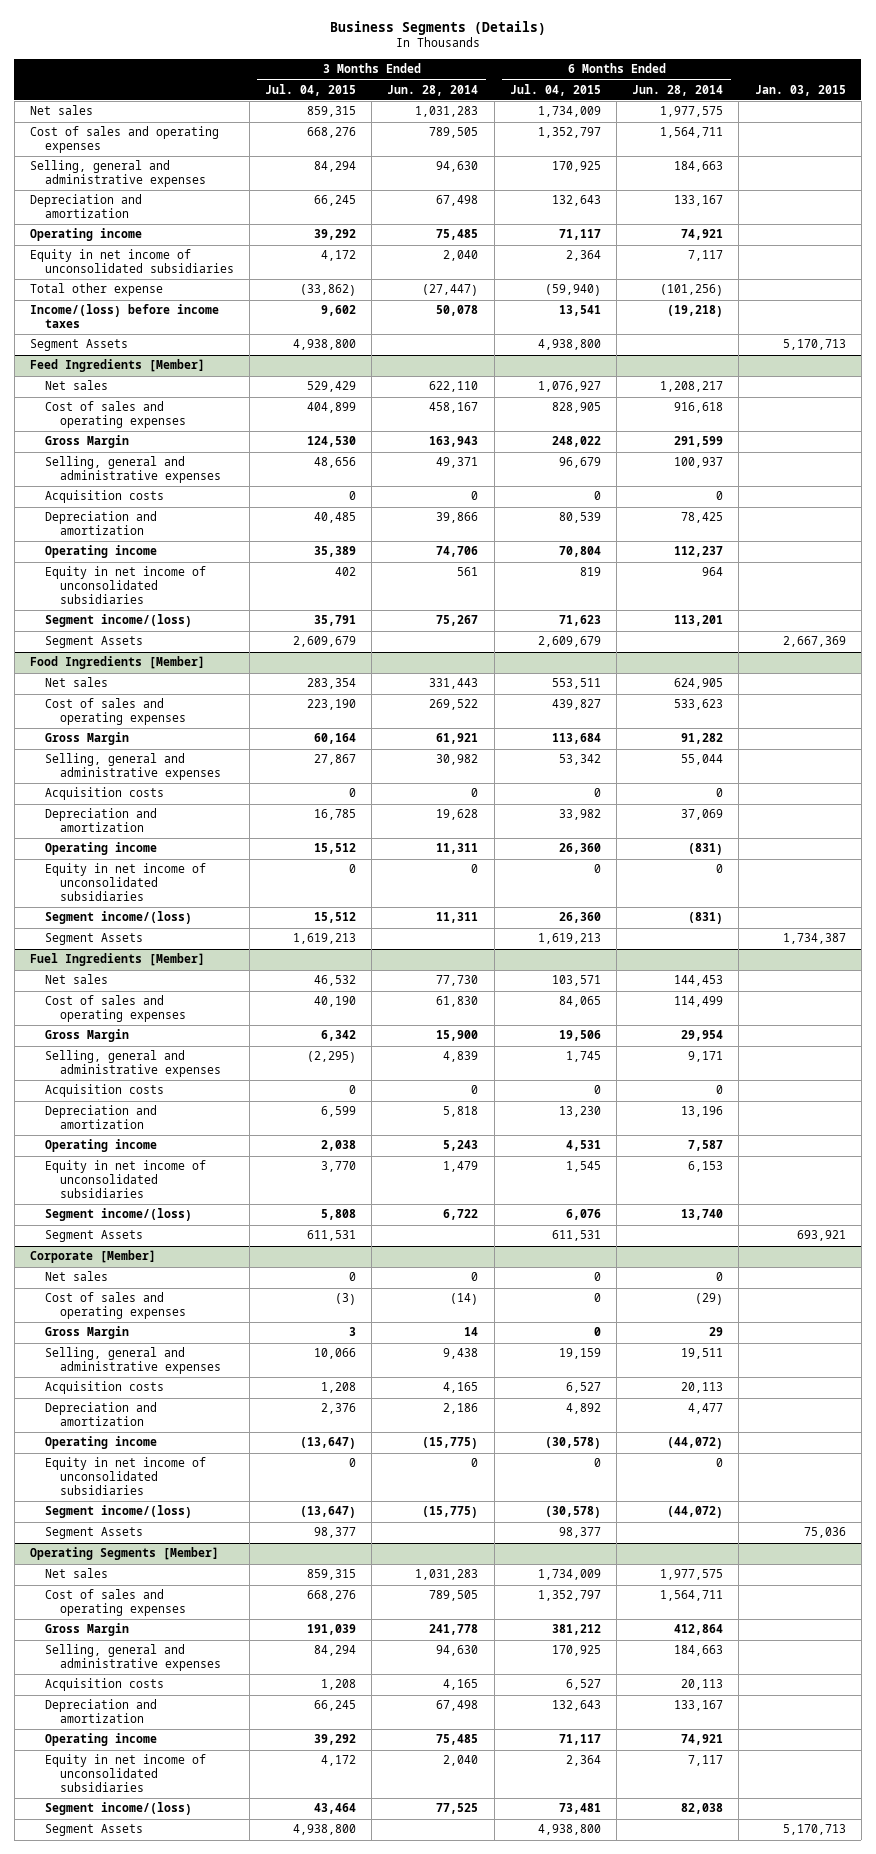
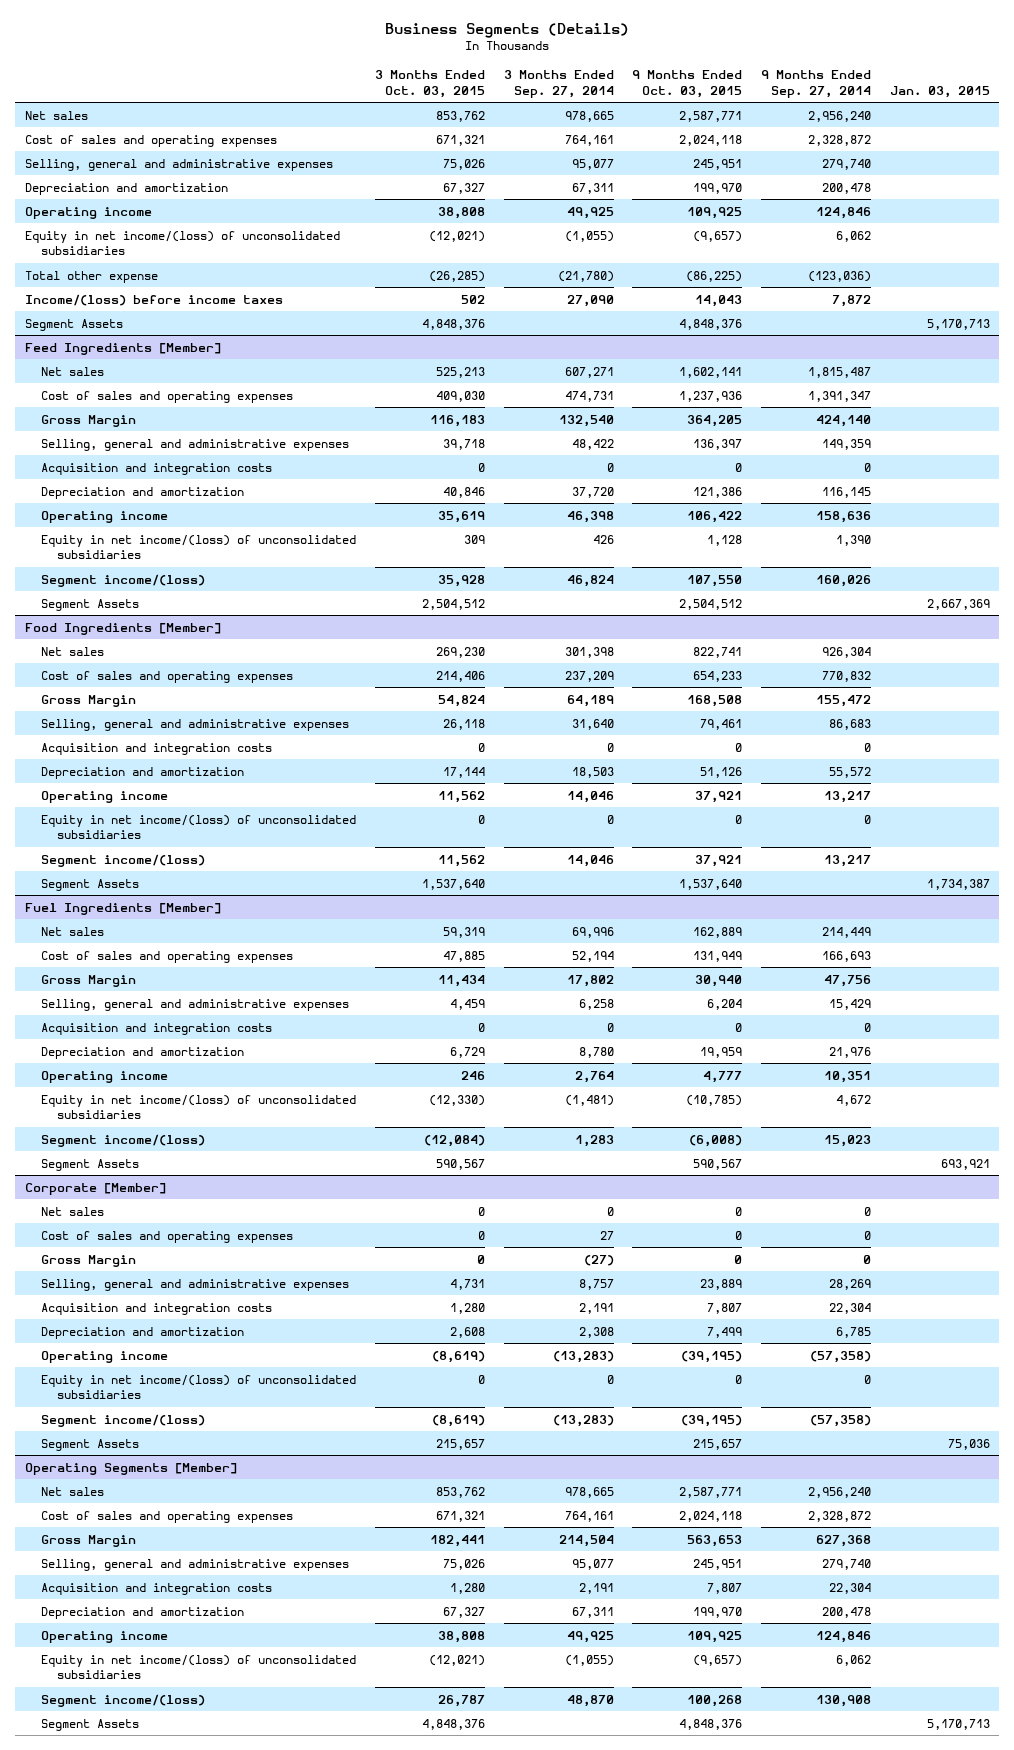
- | 3 Months Ended Jul. 04, 2015 | 3 Months Ended Jun. 28, 2014 | 6 Months Ended Jul. 04, 2015 | 6 Months Ended Jun. 28, 2014 | Jan. 03, 2015
+ | 3 Months Ended Oct. 03, 2015 | 3 Months Ended Sep. 27, 2014 | 9 Months Ended Oct. 03, 2015 | 9 Months Ended Sep. 27, 2014 | Jan. 03, 2015
- Equity in net income of unconsolidated subsidiaries | 4,172 | 2,040 | 2,364 | 7,117 |
+ Equity in net income/(loss) of unconsolidated subsidiaries | (12,021) | (1,055) | (9,657) | 6,062 |
@ Feed Ingredients [Member]
- Acquisition costs | 0 | 0 | 0 | 0 |
+ Acquisition and integration costs | 0 | 0 | 0 | 0 |
- Equity in net income of unconsolidated subsidiaries | 402 | 561 | 819 | 964 |
+ Equity in net income/(loss) of unconsolidated subsidiaries | 309 | 426 | 1,128 | 1,390 |
@ Food Ingredients [Member]
- Acquisition costs | 0 | 0 | 0 | 0 |
+ Acquisition and integration costs | 0 | 0 | 0 | 0 |
- Equity in net income of unconsolidated subsidiaries | 0 | 0 | 0 | 0 |
+ Equity in net income/(loss) of unconsolidated subsidiaries | 0 | 0 | 0 | 0 |
@ Fuel Ingredients [Member]
- Acquisition costs | 0 | 0 | 0 | 0 |
+ Acquisition and integration costs | 0 | 0 | 0 | 0 |
- Equity in net income of unconsolidated subsidiaries | 3,770 | 1,479 | 1,545 | 6,153 |
+ Equity in net income/(loss) of unconsolidated subsidiaries | (12,330) | (1,481) | (10,785) | 4,672 |
@ Corporate [Member]
- Acquisition costs | 1,208 | 4,165 | 6,527 | 20,113 |
+ Acquisition and integration costs | 1,280 | 2,191 | 7,807 | 22,304 |
- Equity in net income of unconsolidated subsidiaries | 0 | 0 | 0 | 0 |
+ Equity in net income/(loss) of unconsolidated subsidiaries | 0 | 0 | 0 | 0 |
@ Operating Segments [Member]
- Acquisition costs | 1,208 | 4,165 | 6,527 | 20,113 |
+ Acquisition and integration costs | 1,280 | 2,191 | 7,807 | 22,304 |
- Equity in net income of unconsolidated subsidiaries | 4,172 | 2,040 | 2,364 | 7,117 |
+ Equity in net income/(loss) of unconsolidated subsidiaries | (12,021) | (1,055) | (9,657) | 6,062 |

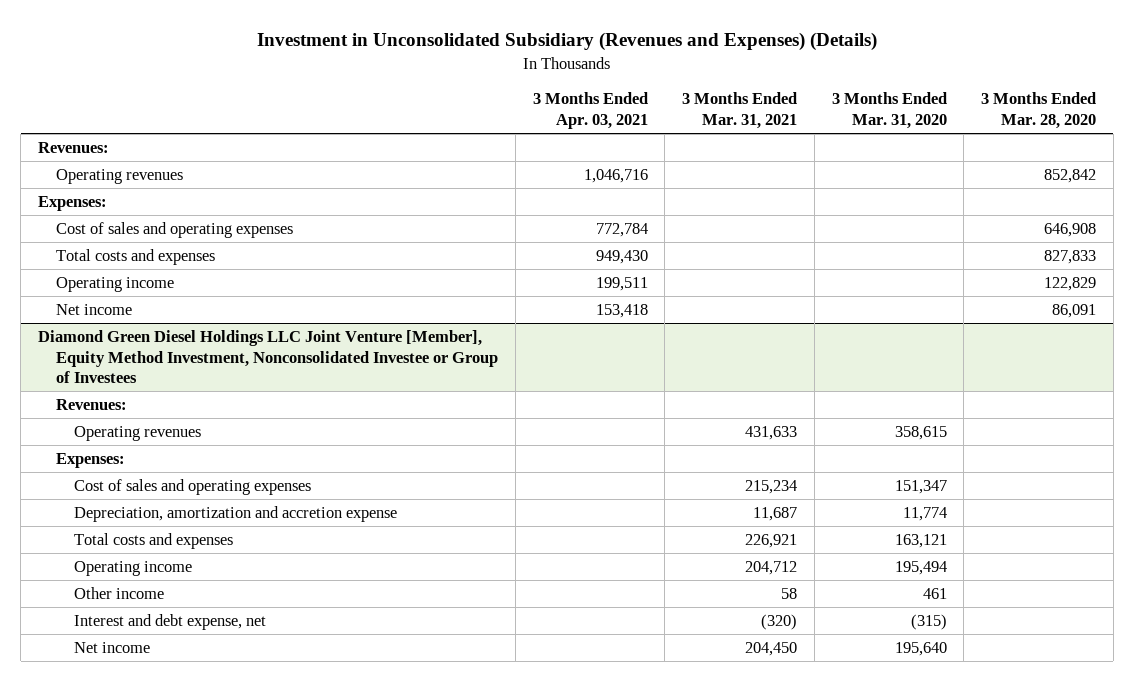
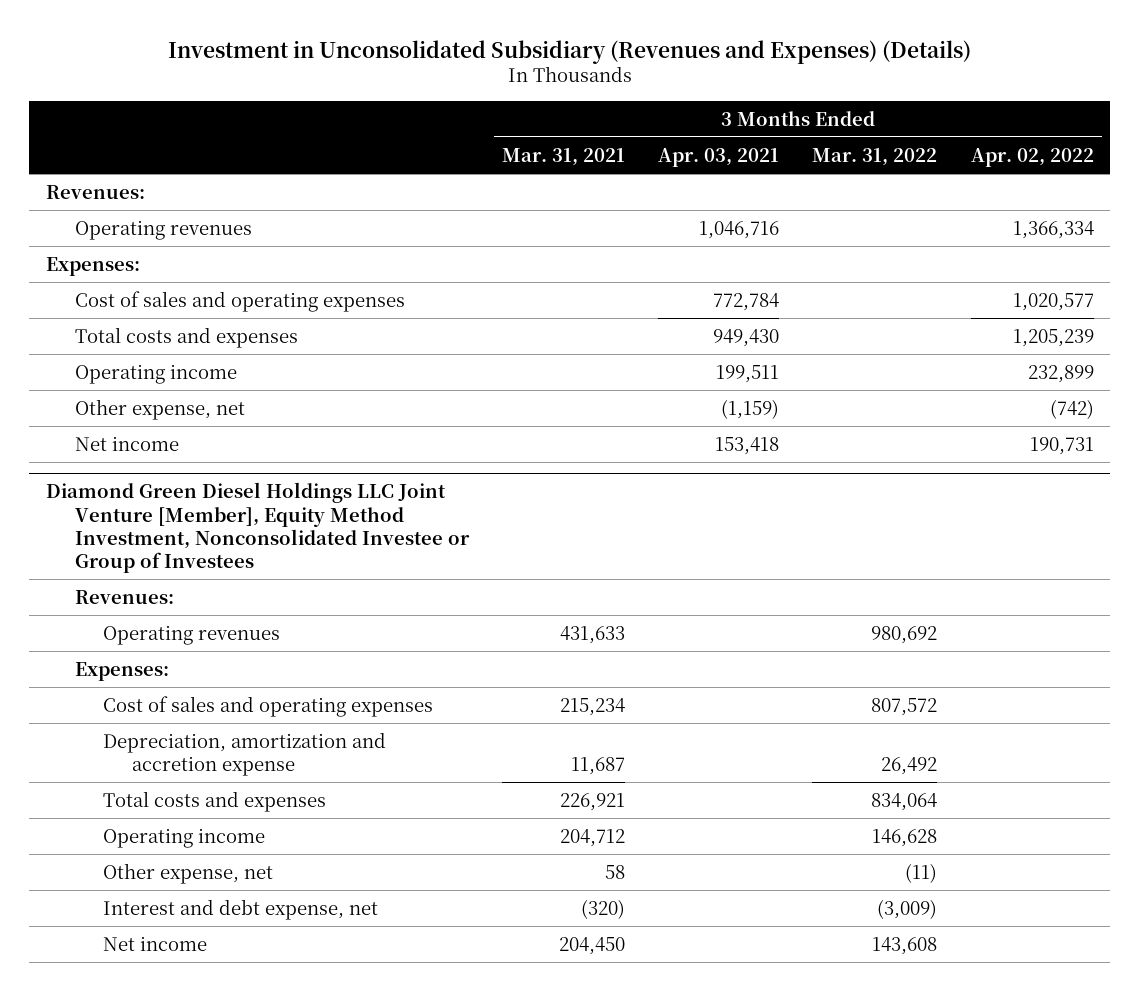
- | 3 Months Ended Apr. 03, 2021 | 3 Months Ended Mar. 31, 2021 | 3 Months Ended Mar. 31, 2020 | 3 Months Ended Mar. 28, 2020
+ | 3 Months Ended Mar. 31, 2021 | 3 Months Ended Apr. 03, 2021 | 3 Months Ended Mar. 31, 2022 | 3 Months Ended Apr. 02, 2022
+ Other expense, net | | (1,159) | | (742)
@ Diamond Green Diesel Holdings LLC Joint Venture [Member], Equity Method Investment, Nonconsolidated Investee or Group of Investees
- Other income | | 58 | 461 |
+ Other expense, net | 58 | | (11) |

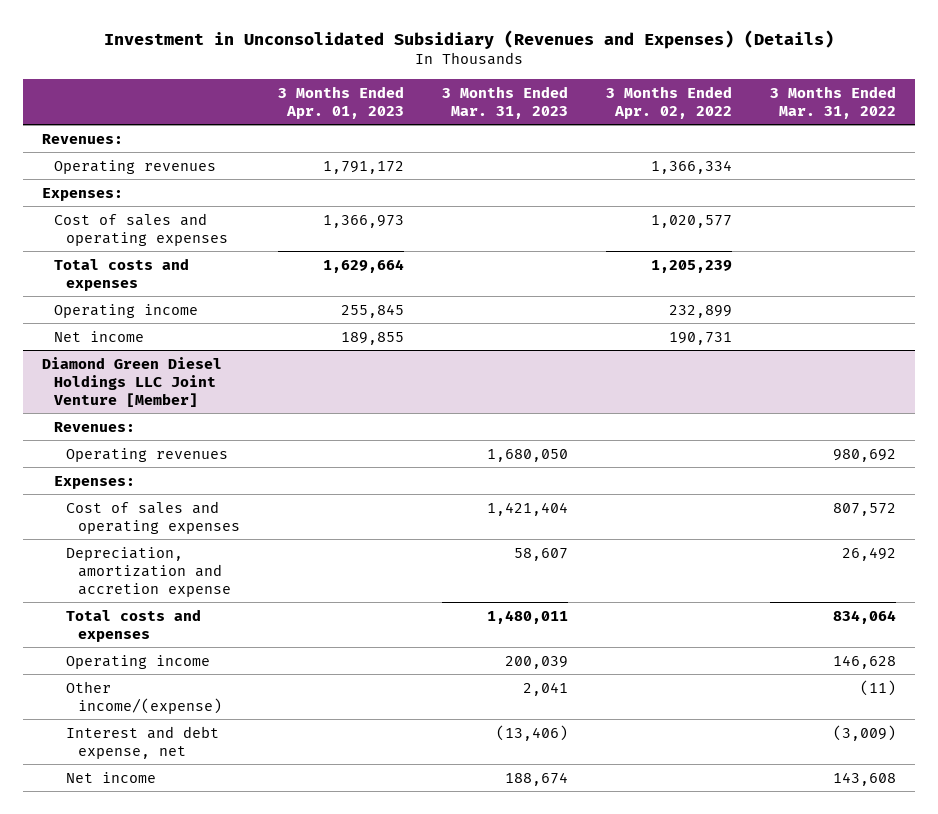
- | 3 Months Ended Mar. 31, 2021 | 3 Months Ended Apr. 03, 2021 | 3 Months Ended Mar. 31, 2022 | 3 Months Ended Apr. 02, 2022
+ | 3 Months Ended Apr. 01, 2023 | 3 Months Ended Mar. 31, 2023 | 3 Months Ended Apr. 02, 2022 | 3 Months Ended Mar. 31, 2022
- Other expense, net | | (1,159) | | (742)
- Diamond Green Diesel Holdings LLC Joint Venture [Member], Equity Method Investment, Nonconsolidated Investee or Group of Investees
+ Diamond Green Diesel Holdings LLC Joint Venture [Member]
- Other expense, net | 58 | | (11) |
+ Other income/(expense) | | 2,041 | | (11)

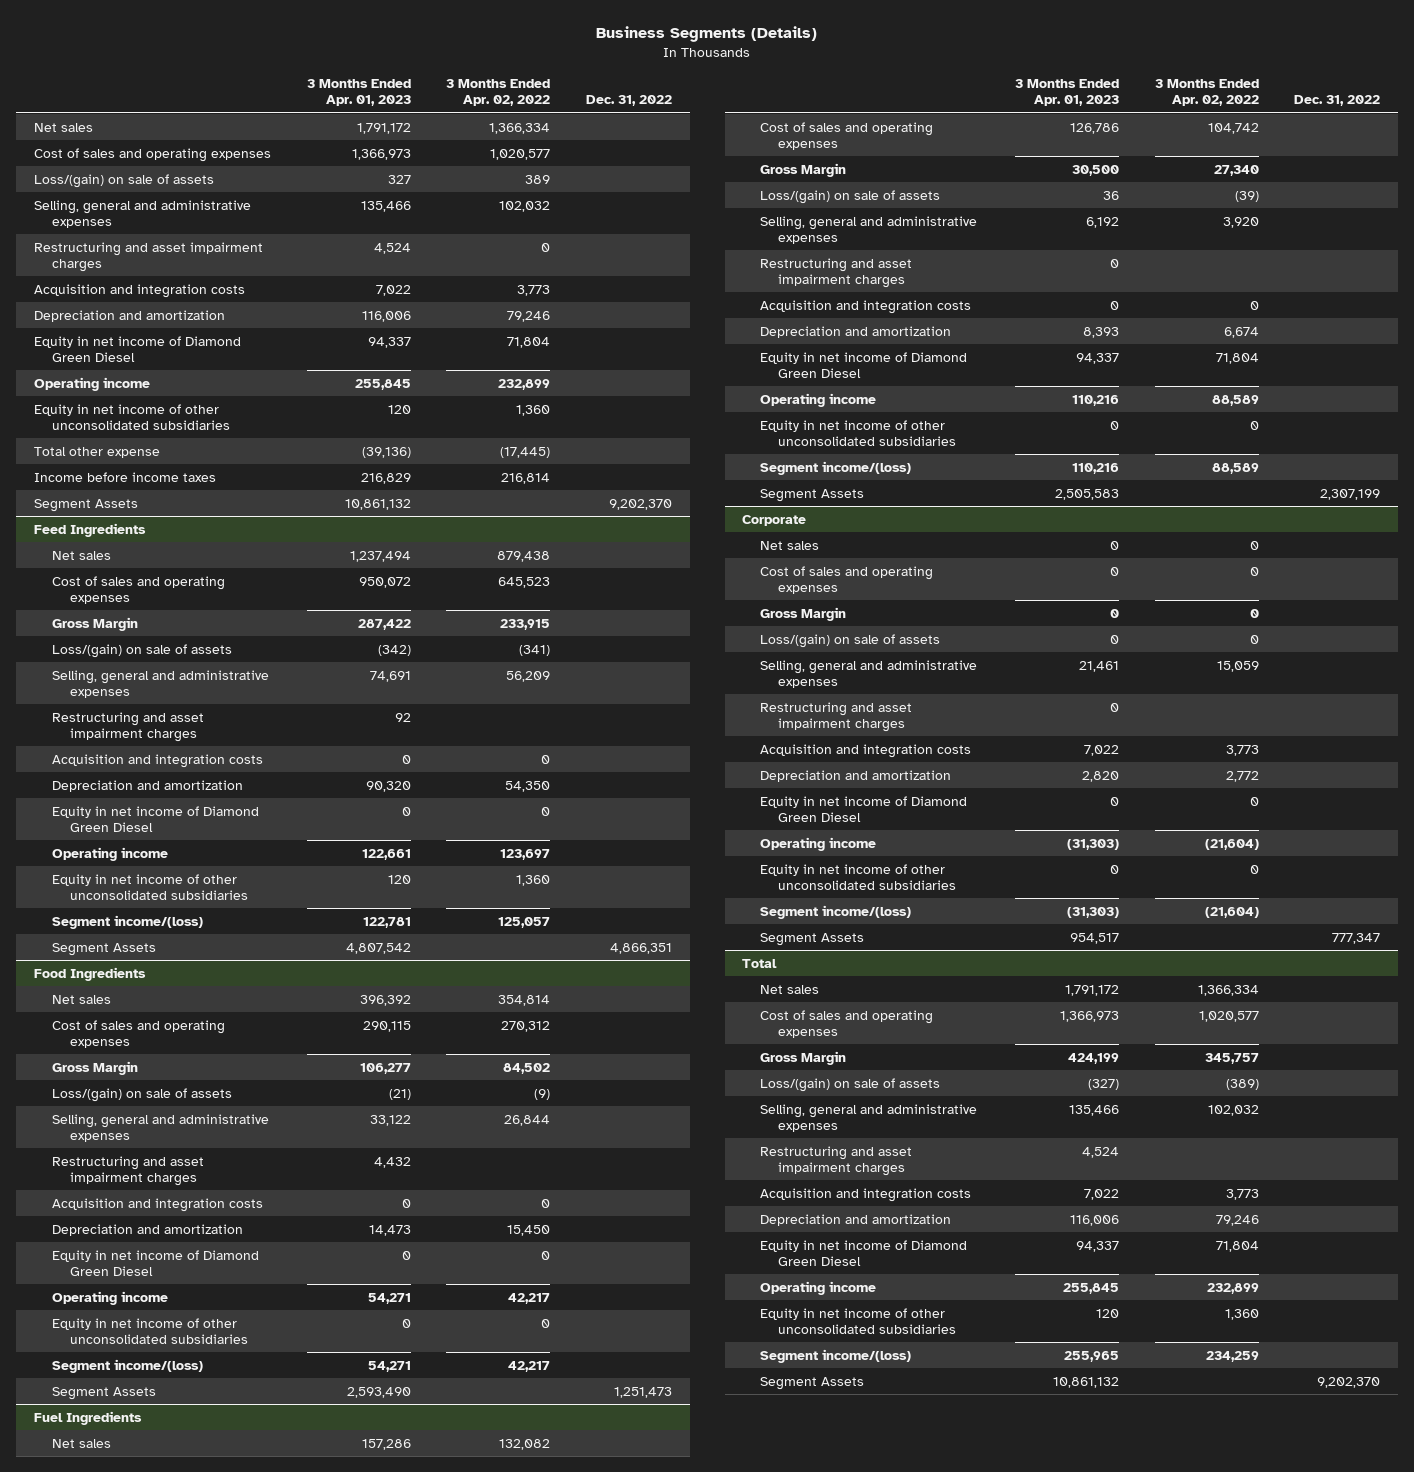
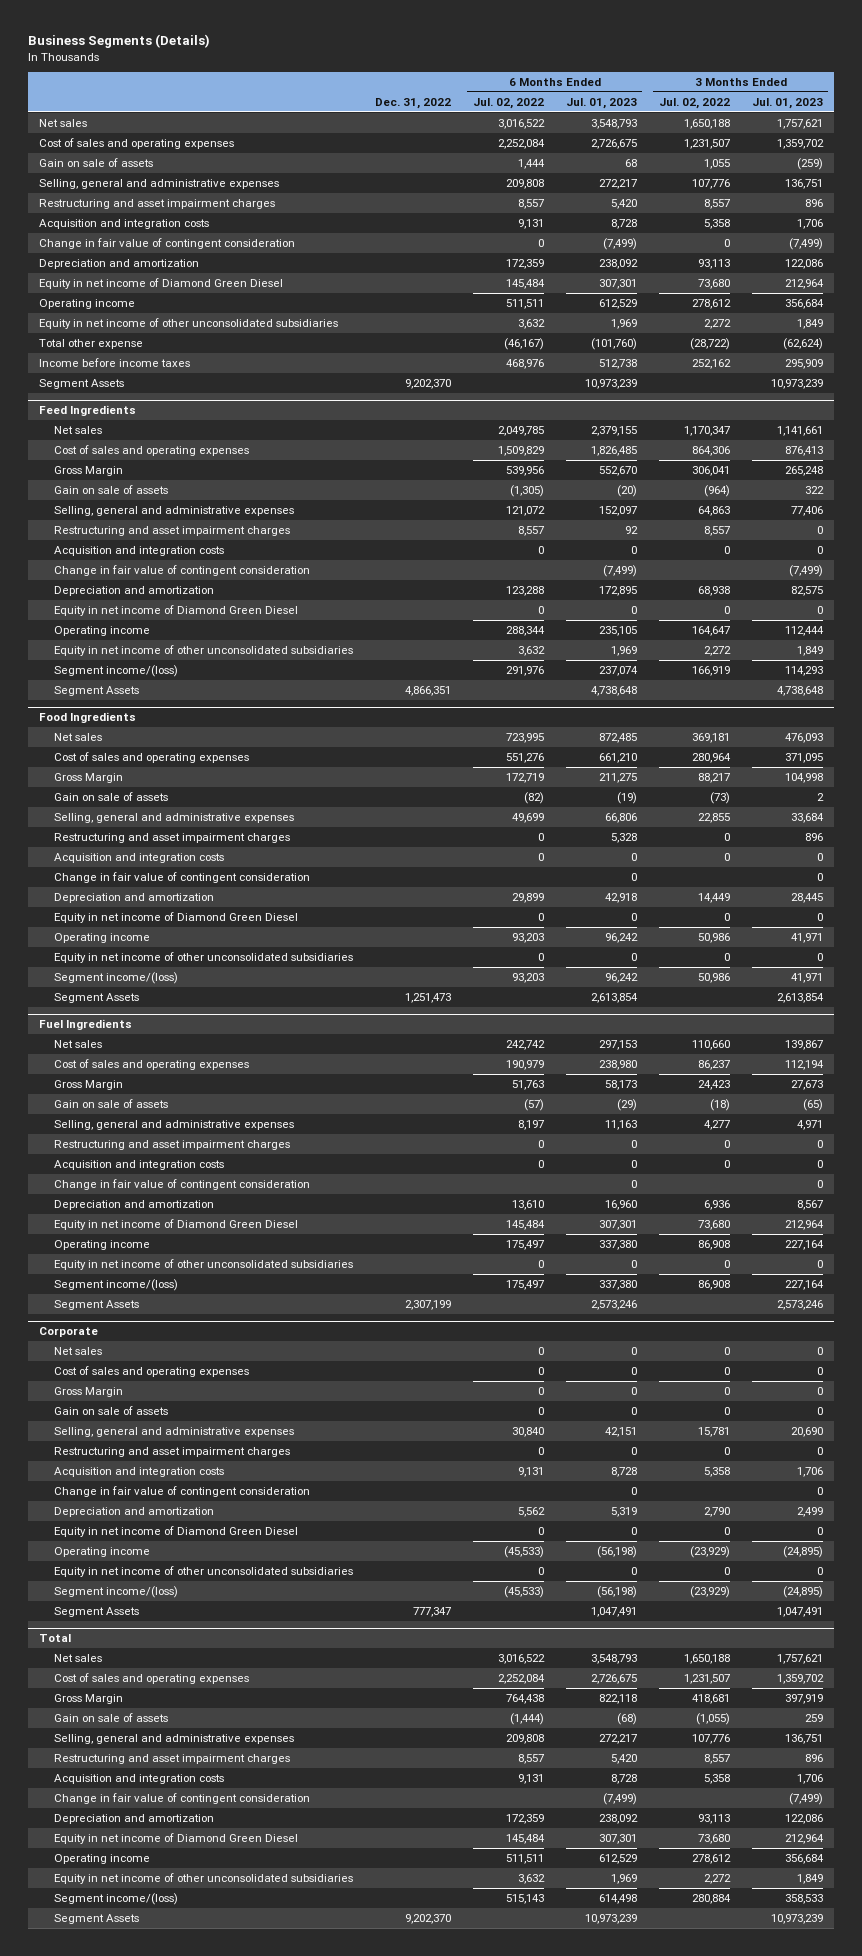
- | 3 Months Ended Apr. 01, 2023 | 3 Months Ended Apr. 02, 2022 | Dec. 31, 2022
+ | Dec. 31, 2022 | 6 Months Ended Jul. 02, 2022 | 6 Months Ended Jul. 01, 2023 | 3 Months Ended Jul. 02, 2022 | 3 Months Ended Jul. 01, 2023
- Loss/(gain) on sale of assets | 327 | 389 |
+ Gain on sale of assets | | 1,444 | 68 | 1,055 | (259)
+ Change in fair value of contingent consideration | | 0 | (7,499) | 0 | (7,499)
@ Feed Ingredients
- Loss/(gain) on sale of assets | (342) | (341) |
+ Gain on sale of assets | | (1,305) | (20) | (964) | 322
+ Change in fair value of contingent consideration | | | (7,499) | | (7,499)
@ Food Ingredients
- Loss/(gain) on sale of assets | (21) | (9) |
+ Gain on sale of assets | | (82) | (19) | (73) | 2
+ Change in fair value of contingent consideration | | | 0 | | 0
@ Fuel Ingredients
- Loss/(gain) on sale of assets | 36 | (39) |
+ Gain on sale of assets | | (57) | (29) | (18) | (65)
+ Change in fair value of contingent consideration | | | 0 | | 0
@ Corporate
- Loss/(gain) on sale of assets | 0 | 0 |
+ Gain on sale of assets | | 0 | 0 | 0 | 0
+ Change in fair value of contingent consideration | | | 0 | | 0
@ Total
- Loss/(gain) on sale of assets | (327) | (389) |
+ Gain on sale of assets | | (1,444) | (68) | (1,055) | 259
+ Change in fair value of contingent consideration | | | (7,499) | | (7,499)

